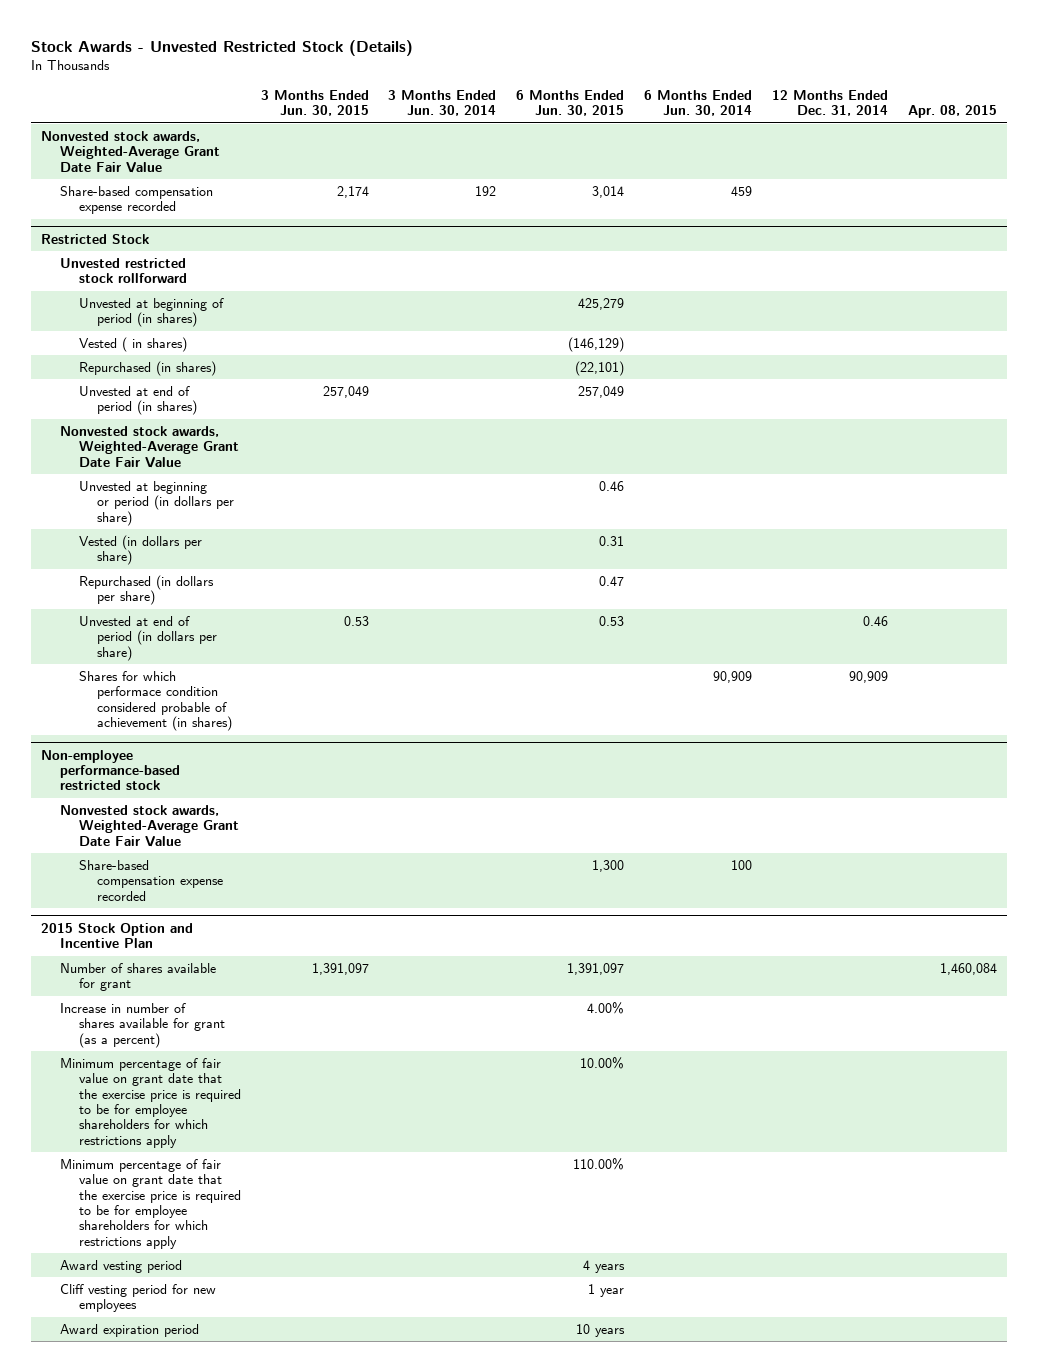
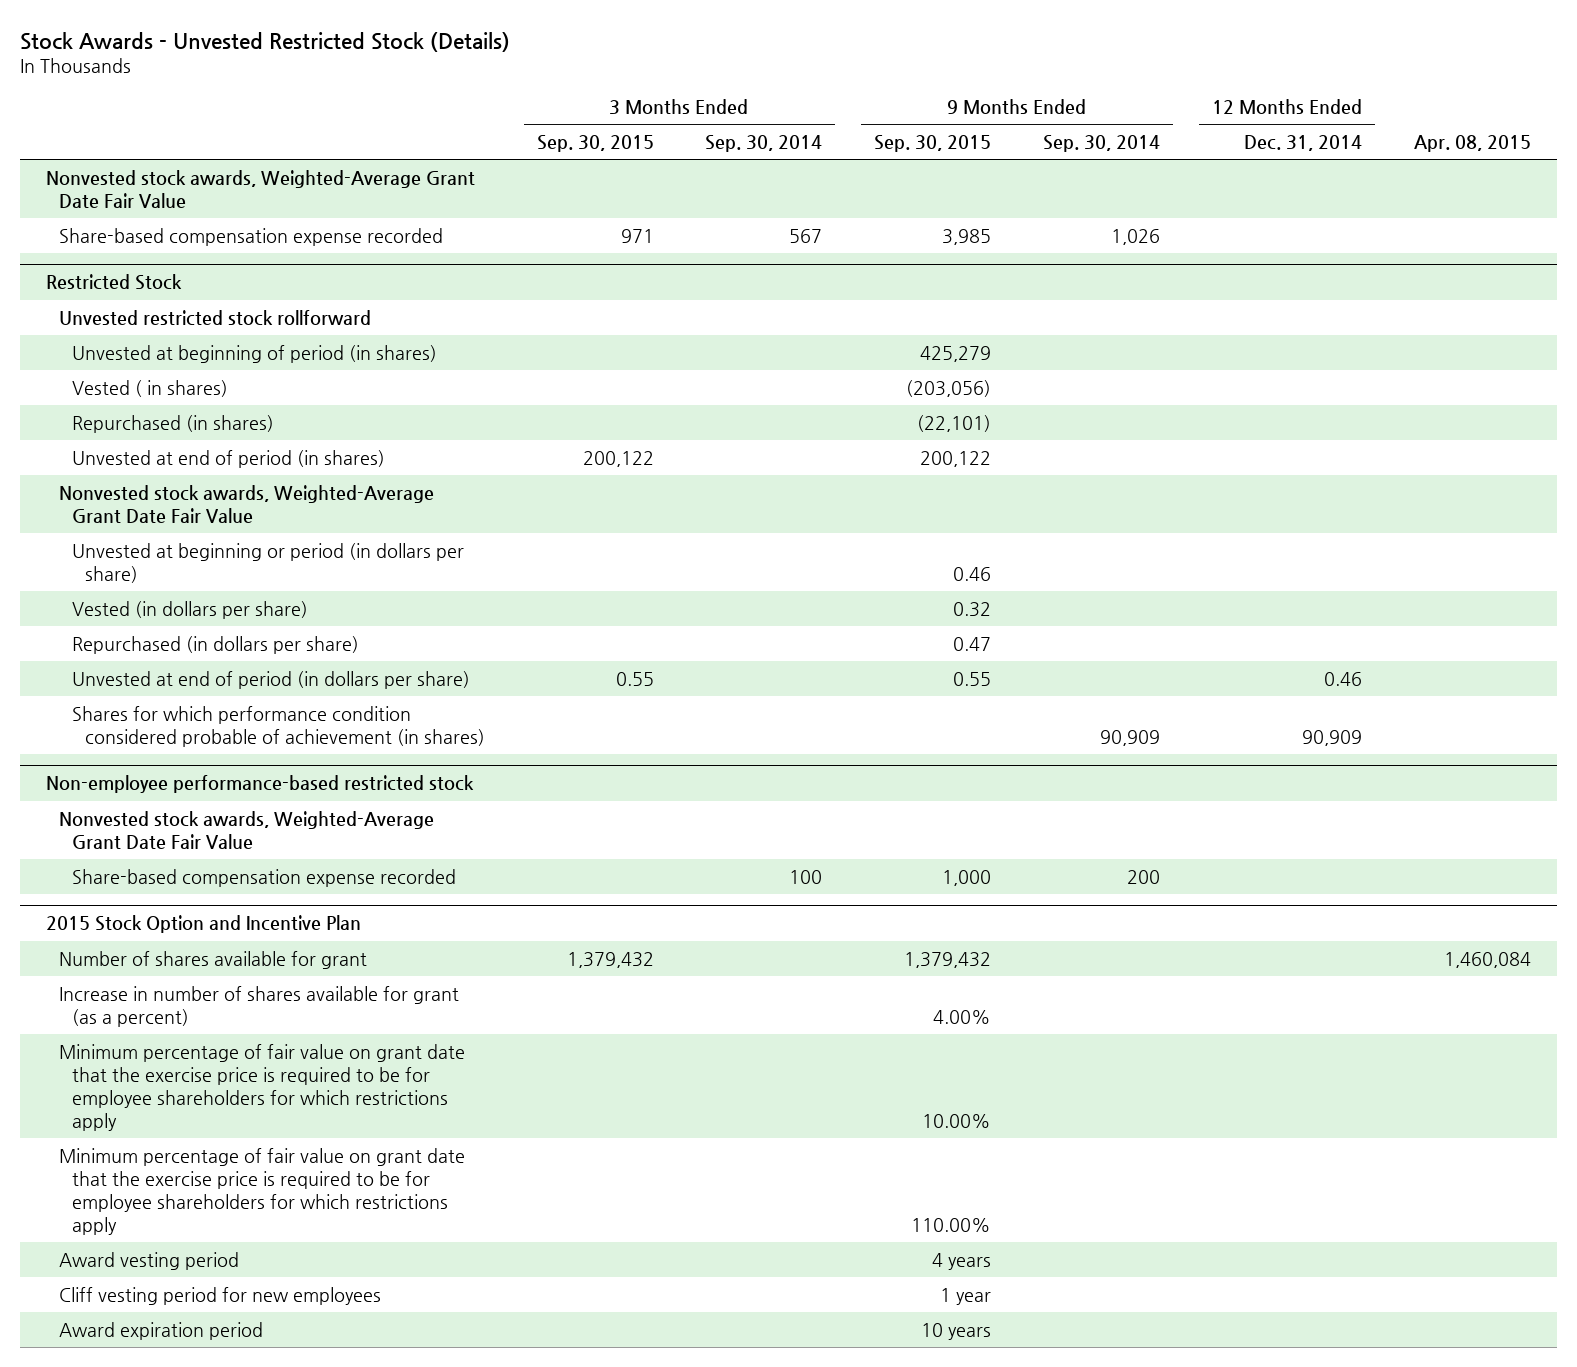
- | 3 Months Ended Jun. 30, 2015 | 3 Months Ended Jun. 30, 2014 | 6 Months Ended Jun. 30, 2015 | 6 Months Ended Jun. 30, 2014 | 12 Months Ended Dec. 31, 2014 | Apr. 08, 2015
+ | 3 Months Ended Sep. 30, 2015 | 3 Months Ended Sep. 30, 2014 | 9 Months Ended Sep. 30, 2015 | 9 Months Ended Sep. 30, 2014 | 12 Months Ended Dec. 31, 2014 | Apr. 08, 2015
@ Restricted Stock
- Shares for which performace condition considered probable of achievement (in shares) | | | | 90,909 | 90,909 |
+ Shares for which performance condition considered probable of achievement (in shares) | | | | 90,909 | 90,909 |

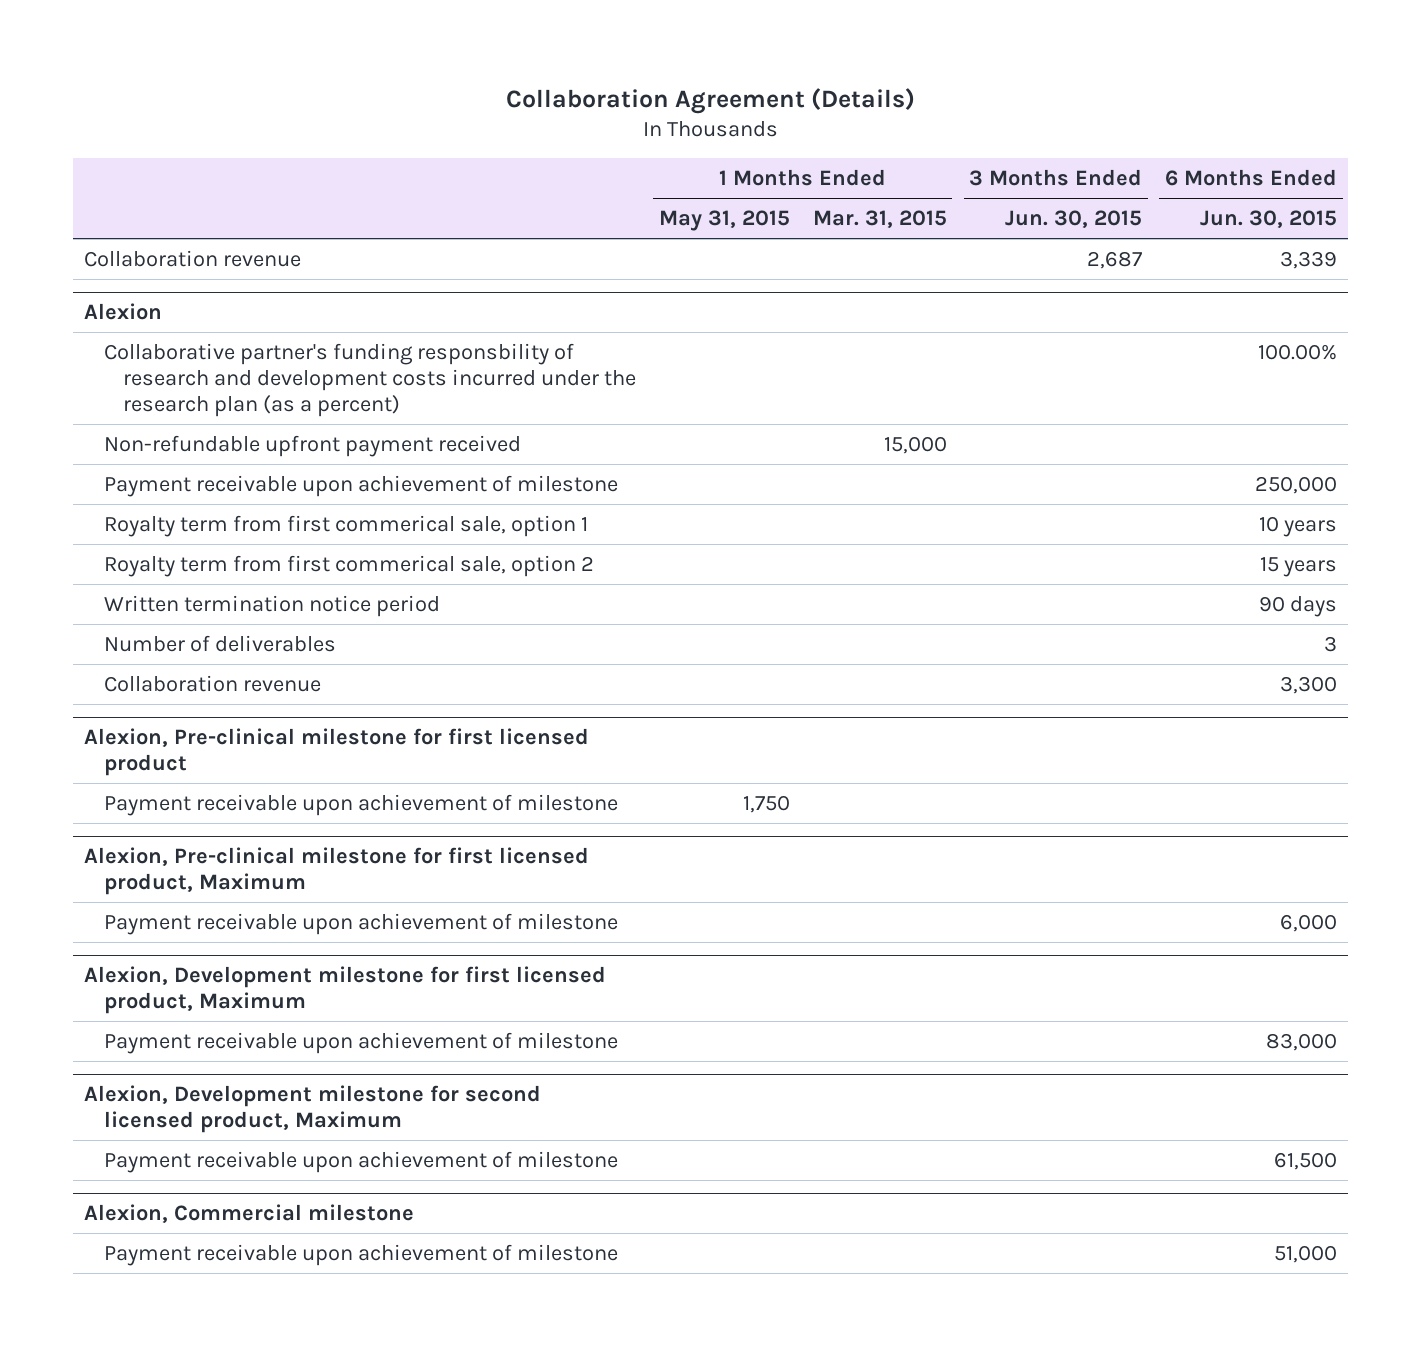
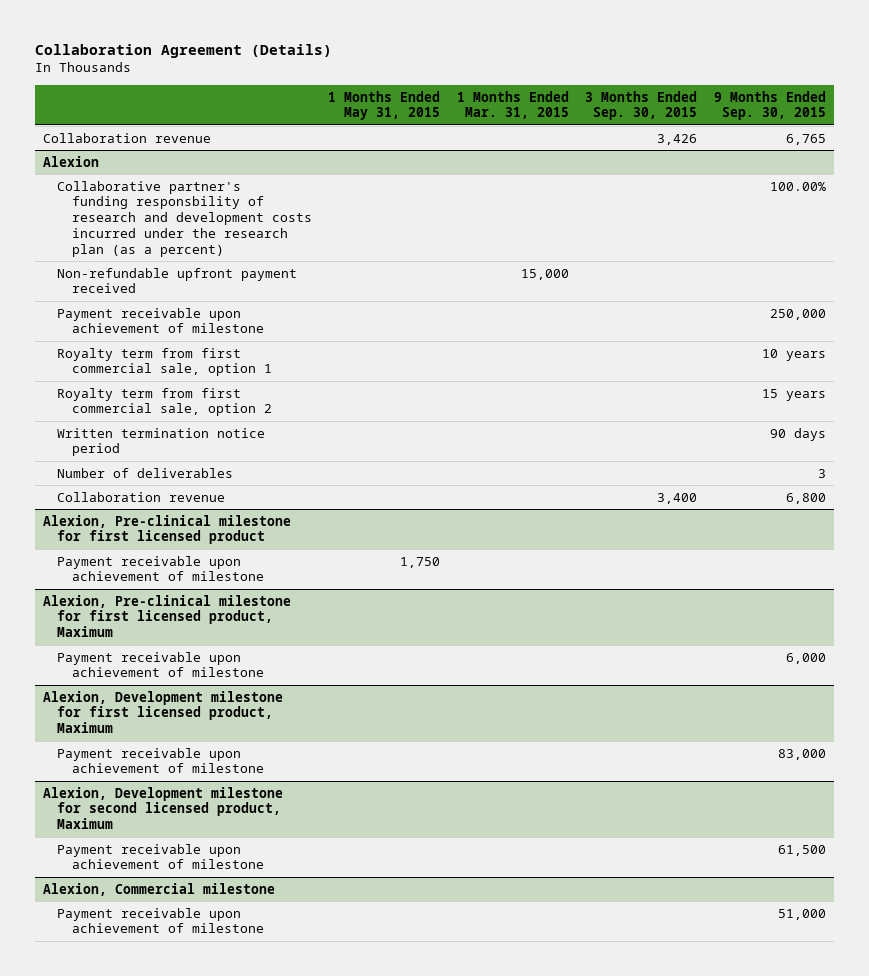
- | 1 Months Ended May 31, 2015 | 1 Months Ended Mar. 31, 2015 | 3 Months Ended Jun. 30, 2015 | 6 Months Ended Jun. 30, 2015
+ | 1 Months Ended May 31, 2015 | 1 Months Ended Mar. 31, 2015 | 3 Months Ended Sep. 30, 2015 | 9 Months Ended Sep. 30, 2015
@ Alexion
- Royalty term from first commerical sale, option 1 | | | | 10 years
- Royalty term from first commerical sale, option 2 | | | | 15 years
+ Royalty term from first commercial sale, option 1 | | | | 10 years
+ Royalty term from first commercial sale, option 2 | | | | 15 years

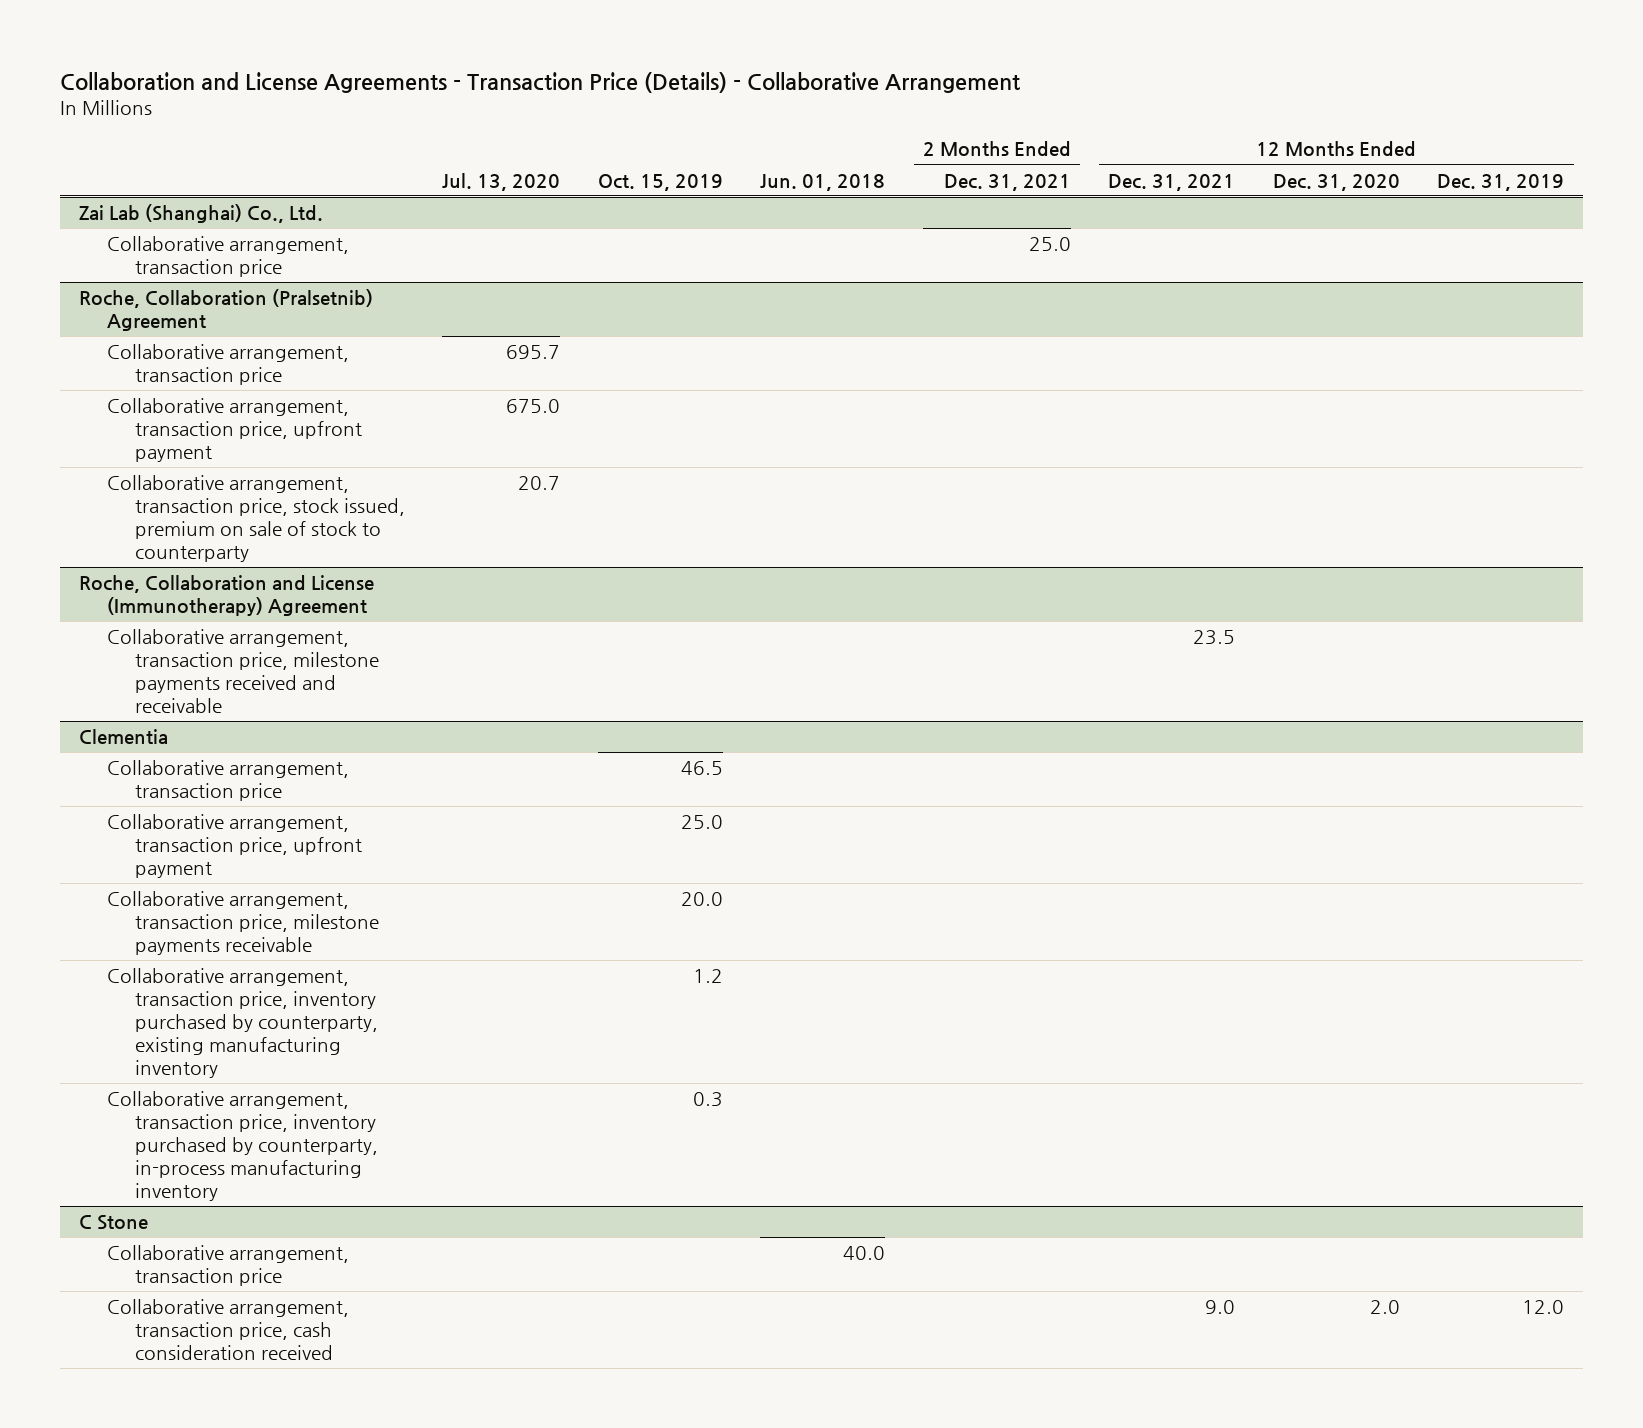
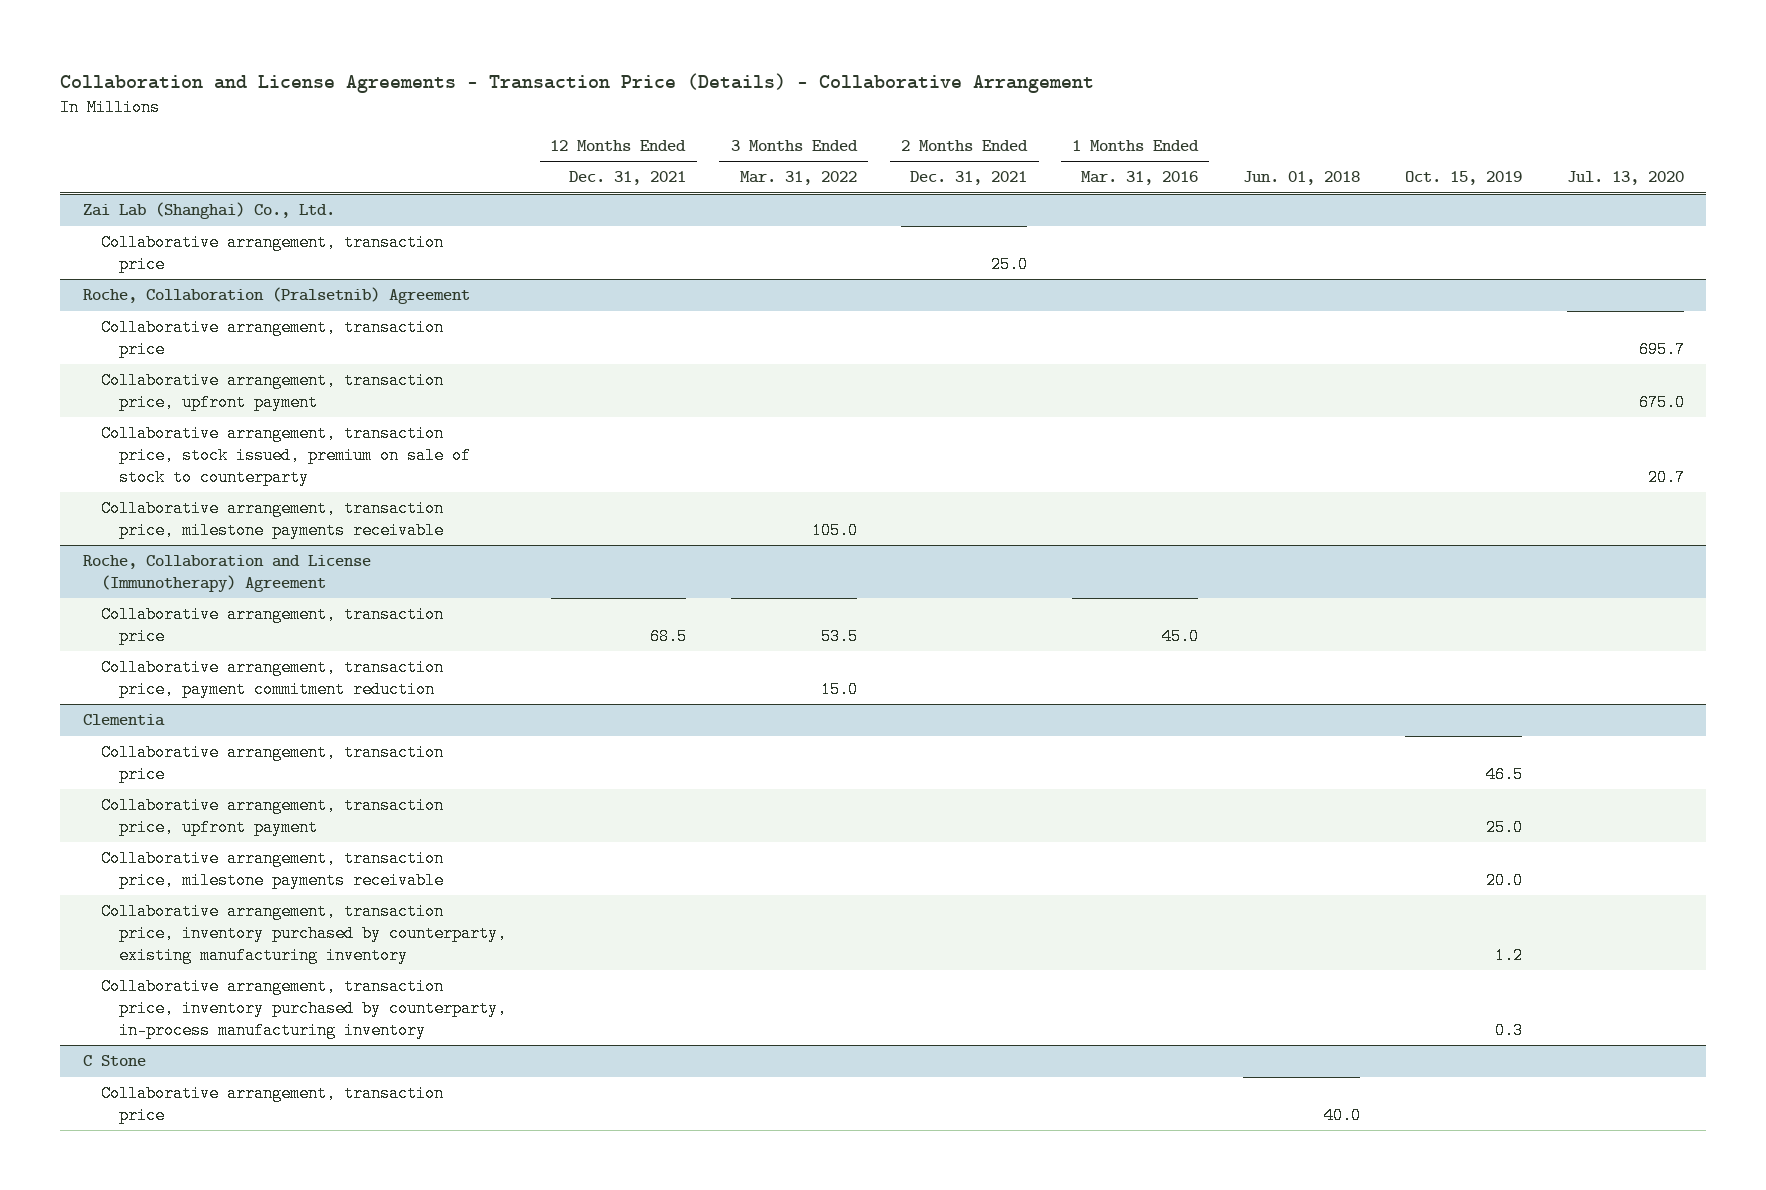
- | Jul. 13, 2020 | Oct. 15, 2019 | Jun. 01, 2018 | 2 Months Ended Dec. 31, 2021 | 12 Months Ended Dec. 31, 2021 | 12 Months Ended Dec. 31, 2020 | 12 Months Ended Dec. 31, 2019
+ | 12 Months Ended Dec. 31, 2021 | 3 Months Ended Mar. 31, 2022 | 2 Months Ended Dec. 31, 2021 | 1 Months Ended Mar. 31, 2016 | Jun. 01, 2018 | Oct. 15, 2019 | Jul. 13, 2020
@ Roche, Collaboration (Pralsetnib) Agreement
+ Collaborative arrangement, transaction price, milestone payments receivable | | 105.0 | | | | |
@ Roche, Collaboration and License (Immunotherapy) Agreement
- Collaborative arrangement, transaction price, milestone payments received and receivable | | | | | 23.5 | |
+ Collaborative arrangement, transaction price | 68.5 | 53.5 | | 45.0 | | |
+ Collaborative arrangement, transaction price, payment commitment reduction | | 15.0 | | | | |
@ C Stone
- Collaborative arrangement, transaction price, cash consideration received | | | | | 9.0 | 2.0 | 12.0

